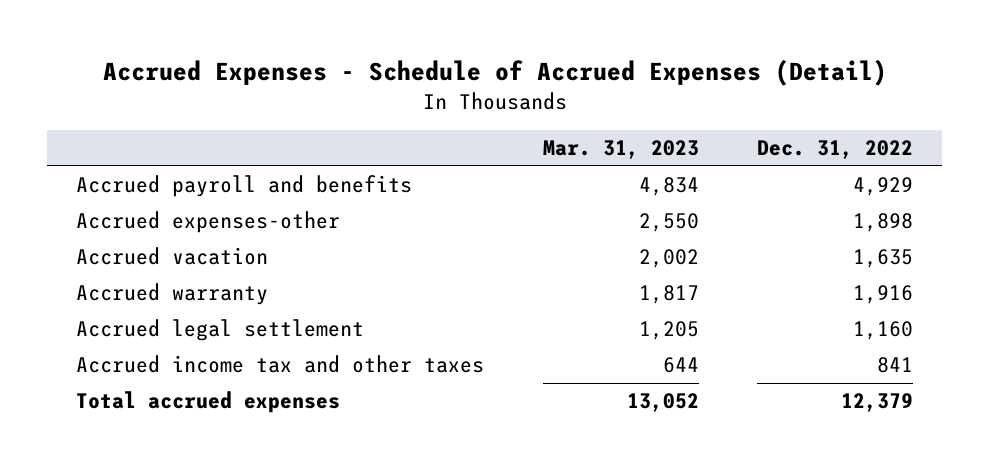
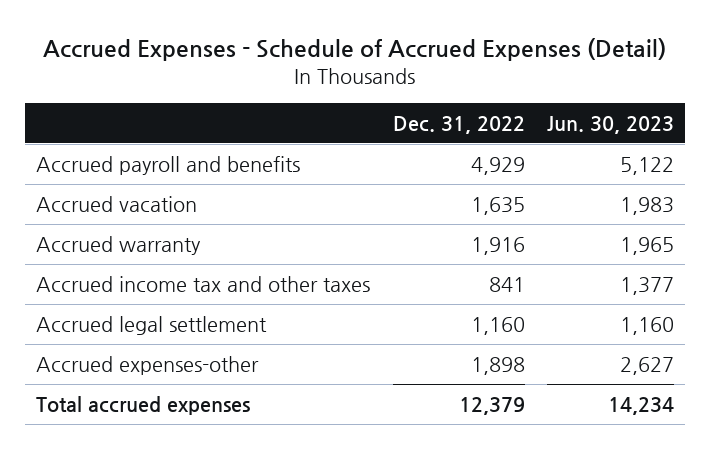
- | Mar. 31, 2023 | Dec. 31, 2022
+ | Dec. 31, 2022 | Jun. 30, 2023
moved down: Accrued legal settlement | 1,160 | 1,160
moved down: Accrued expenses-other | 1,898 | 2,627

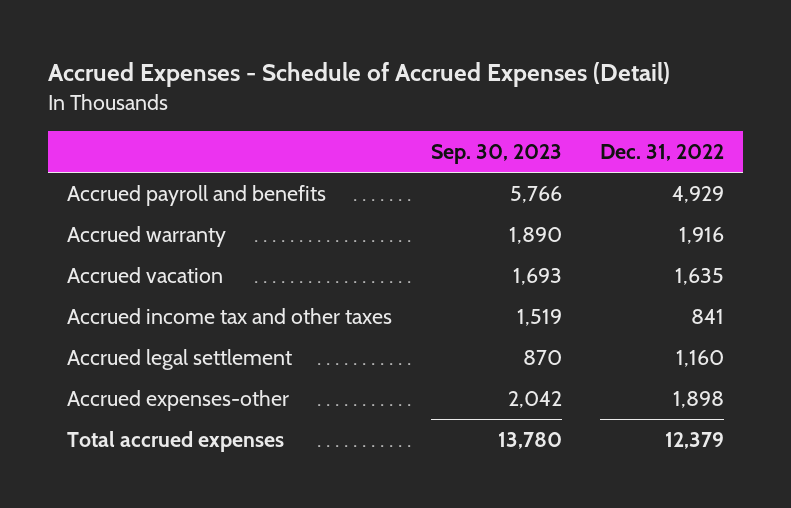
- | Dec. 31, 2022 | Jun. 30, 2023
+ | Sep. 30, 2023 | Dec. 31, 2022
moved down: Accrued vacation | 1,693 | 1,635

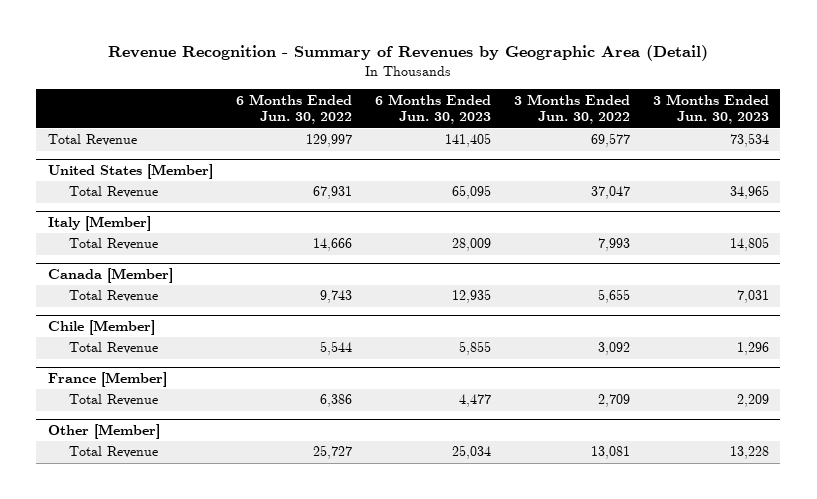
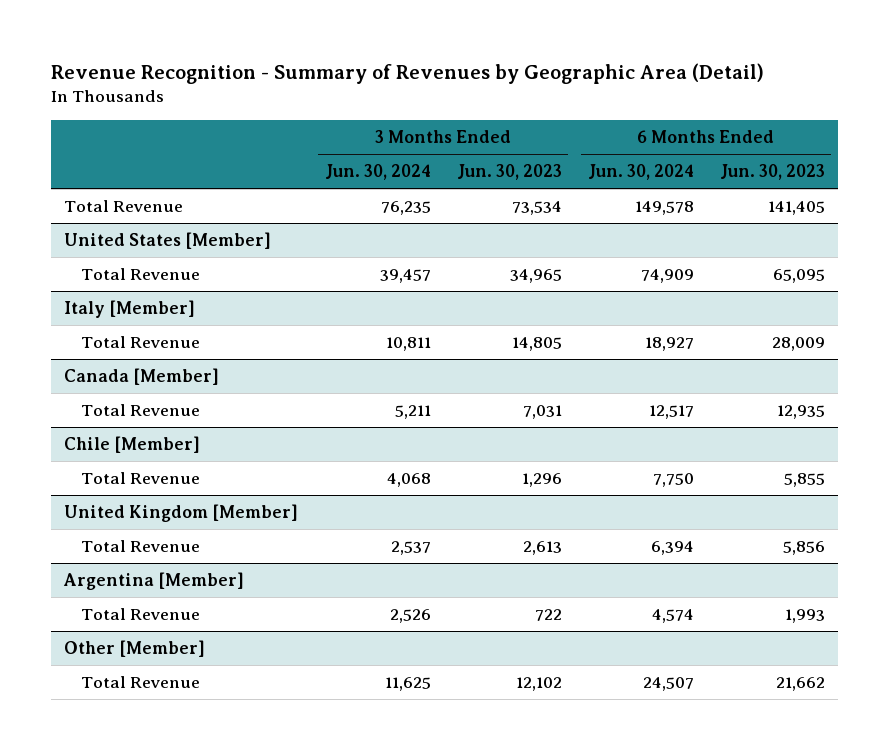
- | 6 Months Ended Jun. 30, 2022 | 6 Months Ended Jun. 30, 2023 | 3 Months Ended Jun. 30, 2022 | 3 Months Ended Jun. 30, 2023
+ | 3 Months Ended Jun. 30, 2024 | 3 Months Ended Jun. 30, 2023 | 6 Months Ended Jun. 30, 2024 | 6 Months Ended Jun. 30, 2023
- France [Member]
- Total Revenue | 6,386 | 4,477 | 2,709 | 2,209
+ United Kingdom [Member]
+ Total Revenue | 2,537 | 2,613 | 6,394 | 5,856
+ Argentina [Member]
+ Total Revenue | 2,526 | 722 | 4,574 | 1,993
@ Other [Member]
- Total Revenue | 25,727 | 25,034 | 13,081 | 13,228
+ Total Revenue | 11,625 | 12,102 | 24,507 | 21,662

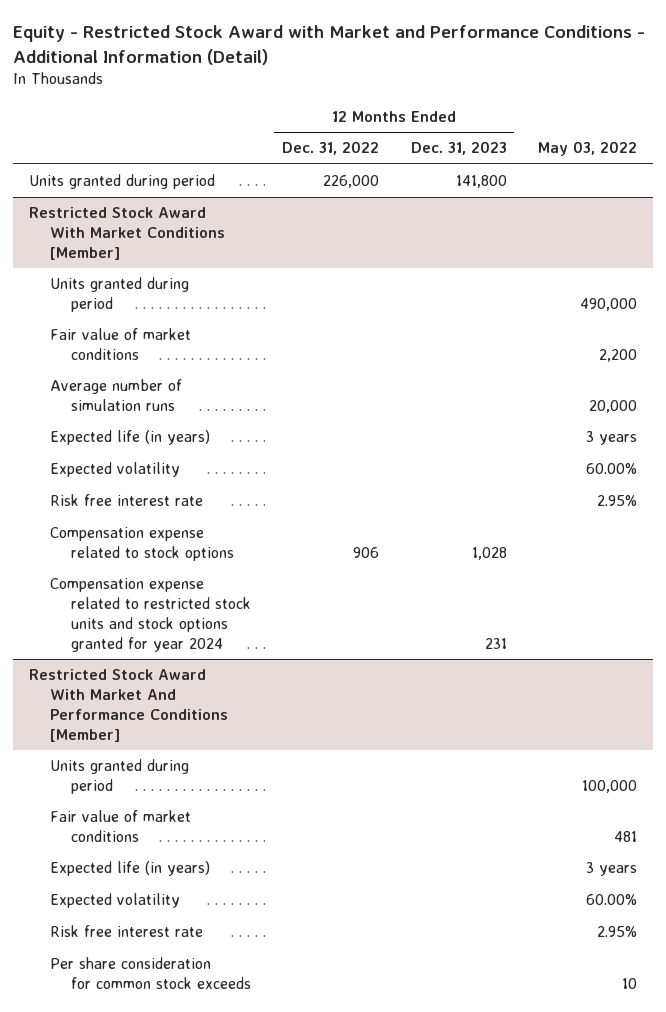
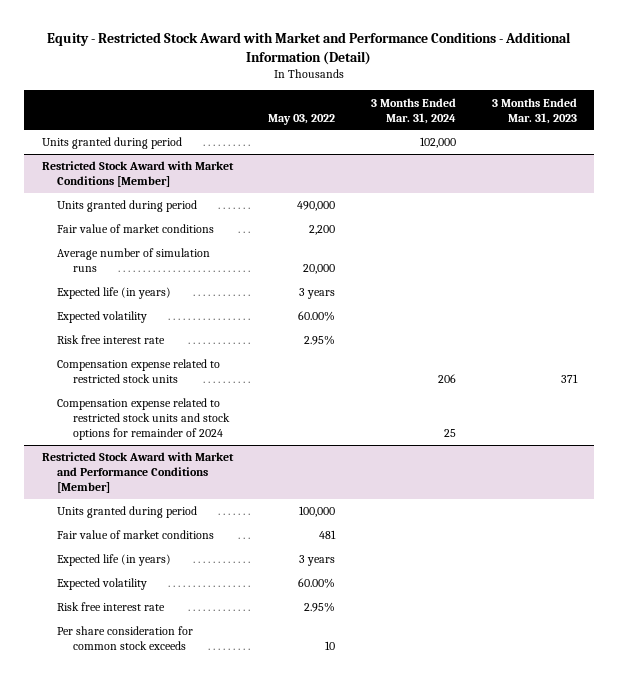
- | 12 Months Ended Dec. 31, 2022 | 12 Months Ended Dec. 31, 2023 | May 03, 2022
+ | May 03, 2022 | 3 Months Ended Mar. 31, 2024 | 3 Months Ended Mar. 31, 2023
- Restricted Stock Award With Market Conditions [Member]
+ Restricted Stock Award with Market Conditions [Member]
- Compensation expense related to stock options | 906 | 1,028 |
- Compensation expense related to restricted stock units and stock options granted for year 2024 | | 231 |
- Restricted Stock Award With Market And Performance Conditions [Member]
+ Compensation expense related to restricted stock units | | 206 | 371
+ Compensation expense related to restricted stock units and stock options for remainder of 2024 | | 25 |
+ Restricted Stock Award with Market and Performance Conditions [Member]

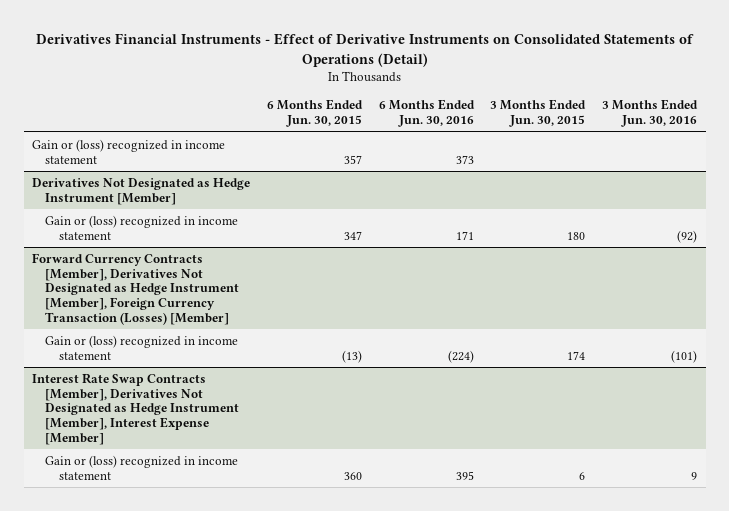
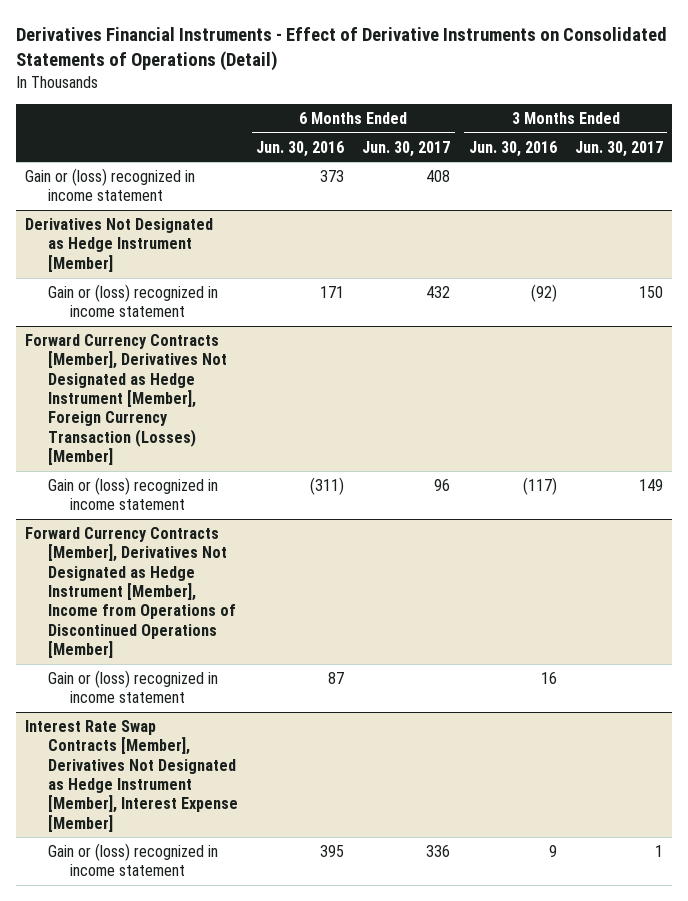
- | 6 Months Ended Jun. 30, 2015 | 6 Months Ended Jun. 30, 2016 | 3 Months Ended Jun. 30, 2015 | 3 Months Ended Jun. 30, 2016
+ | 6 Months Ended Jun. 30, 2016 | 6 Months Ended Jun. 30, 2017 | 3 Months Ended Jun. 30, 2016 | 3 Months Ended Jun. 30, 2017
@ Forward Currency Contracts [Member], Derivatives Not Designated as Hedge Instrument [Member], Foreign Currency Transaction (Losses) [Member]
- Gain or (loss) recognized in income statement | (13) | (224) | 174 | (101)
+ Gain or (loss) recognized in income statement | (311) | 96 | (117) | 149
+ Forward Currency Contracts [Member], Derivatives Not Designated as Hedge Instrument [Member], Income from Operations of Discontinued Operations [Member]
+ Gain or (loss) recognized in income statement | 87 | | 16 |

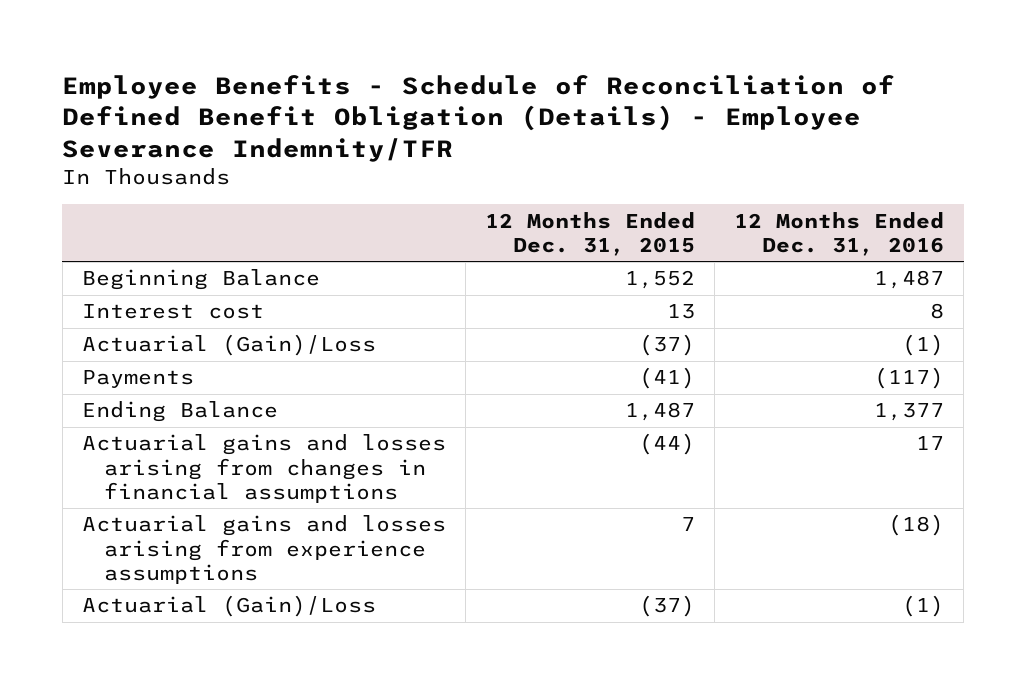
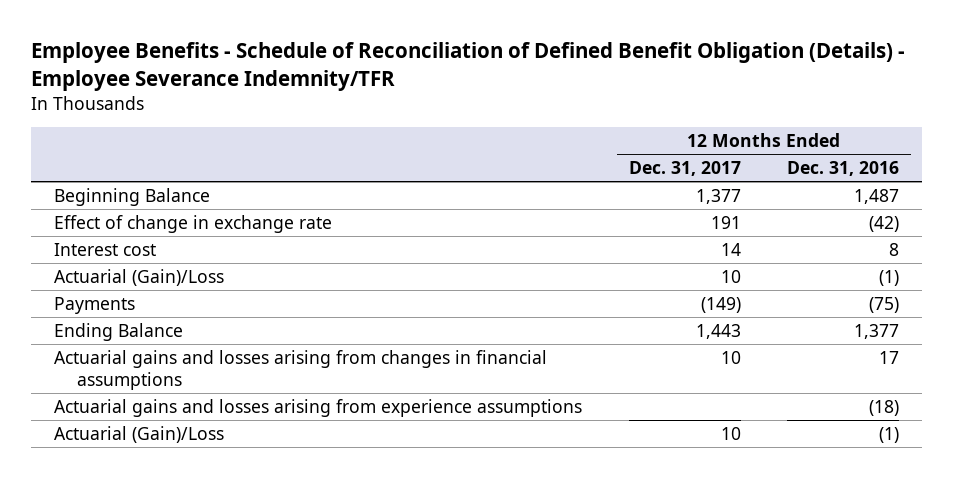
- | 12 Months Ended Dec. 31, 2015 | 12 Months Ended Dec. 31, 2016
+ | 12 Months Ended Dec. 31, 2017 | 12 Months Ended Dec. 31, 2016
+ Effect of change in exchange rate | 191 | (42)
- Payments | (41) | (117)
+ Payments | (149) | (75)

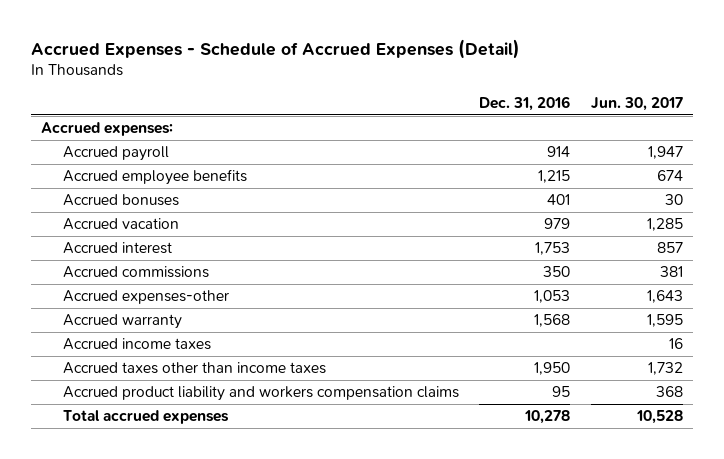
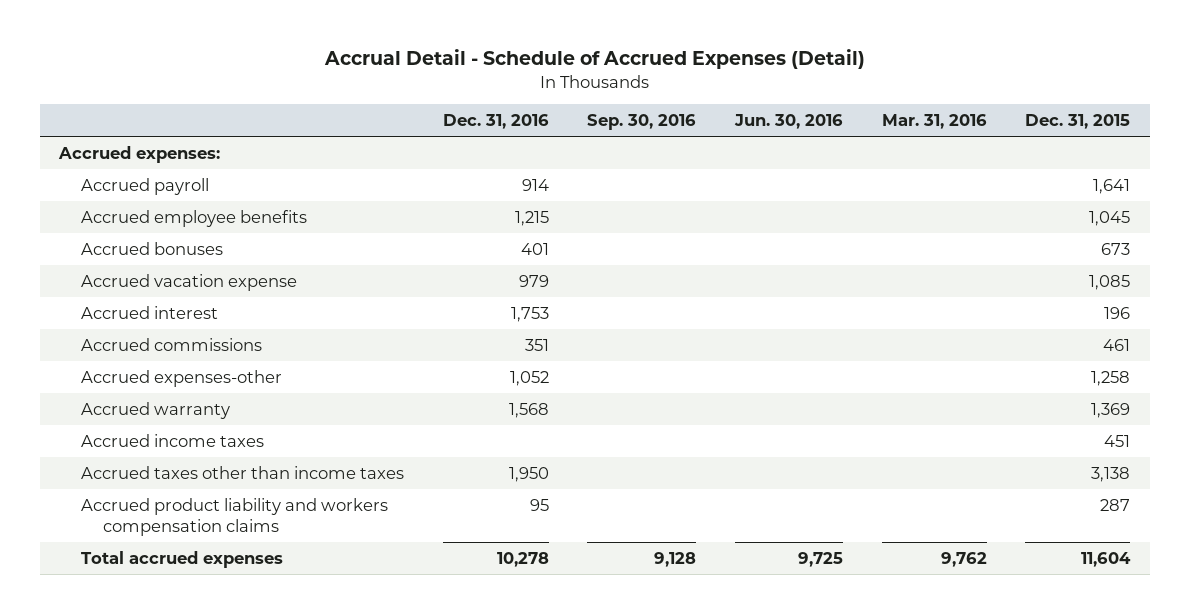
- Accrued Expenses - Schedule of Accrued Expenses (Detail)
+ Accrual Detail - Schedule of Accrued Expenses (Detail)
- | Dec. 31, 2016 | Jun. 30, 2017
+ | Dec. 31, 2016 | Sep. 30, 2016 | Jun. 30, 2016 | Mar. 31, 2016 | Dec. 31, 2015
- Accrued vacation | 979 | 1,285
+ Accrued vacation expense | 979 | | | | 1,085
- Accrued commissions | 350 | 381
- Accrued expenses-other | 1,053 | 1,643
+ Accrued commissions | 351 | | | | 461
+ Accrued expenses-other | 1,052 | | | | 1,258

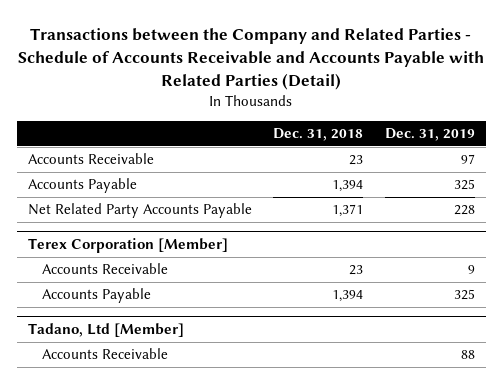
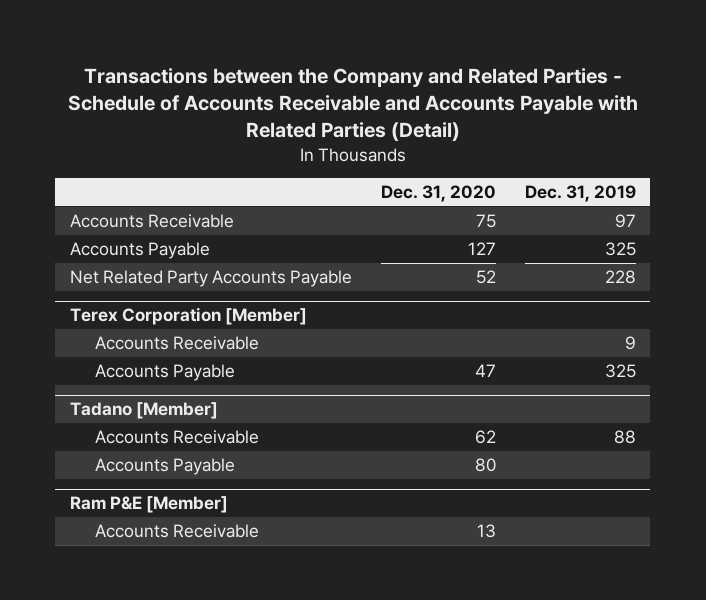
- | Dec. 31, 2018 | Dec. 31, 2019
+ | Dec. 31, 2020 | Dec. 31, 2019
- Tadano, Ltd [Member]
+ Tadano [Member]
+ Accounts Payable | 80 |
+ Ram P&E [Member]
+ Accounts Receivable | 13 |

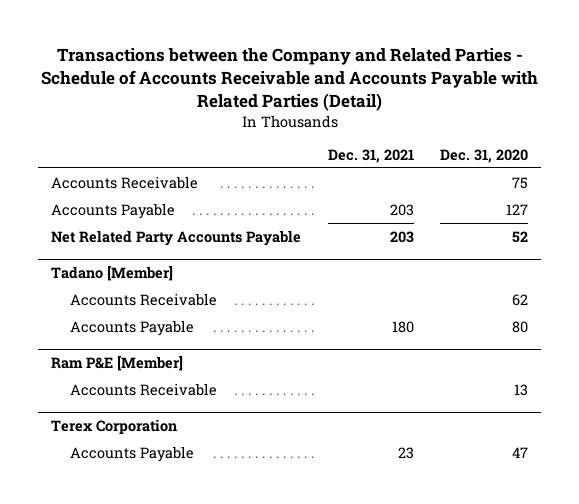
- | Dec. 31, 2020 | Dec. 31, 2019
+ | Dec. 31, 2021 | Dec. 31, 2020
- Terex Corporation [Member]
- Accounts Receivable | | 9
- Accounts Payable | 47 | 325
+ Terex Corporation
+ Accounts Payable | 23 | 47

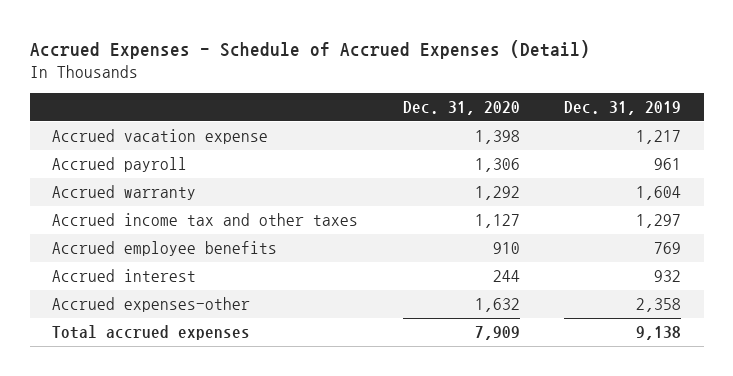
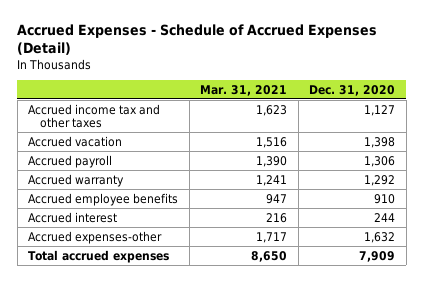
- | Dec. 31, 2020 | Dec. 31, 2019
+ | Mar. 31, 2021 | Dec. 31, 2020
- Accrued vacation expense | 1,398 | 1,217
moved up: Accrued income tax and other taxes | 1,623 | 1,127
+ Accrued vacation | 1,516 | 1,398

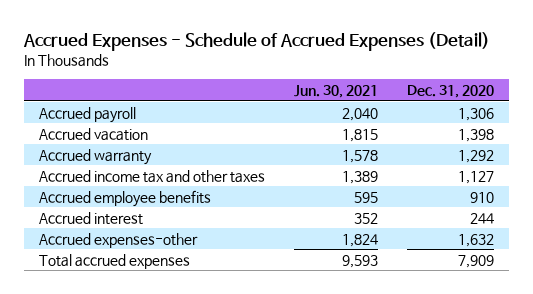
- | Mar. 31, 2021 | Dec. 31, 2020
+ | Jun. 30, 2021 | Dec. 31, 2020
moved down: Accrued vacation | 1,815 | 1,398
moved down: Accrued income tax and other taxes | 1,389 | 1,127

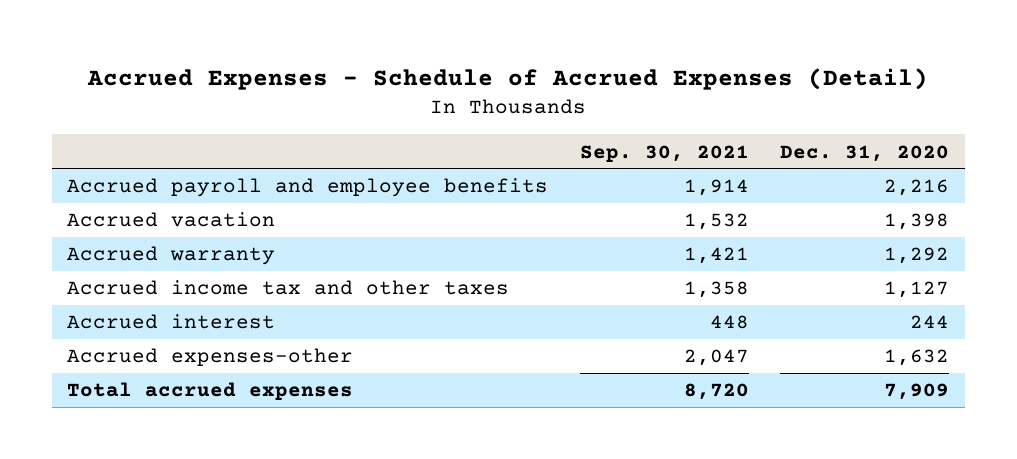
- | Jun. 30, 2021 | Dec. 31, 2020
+ | Sep. 30, 2021 | Dec. 31, 2020
- Accrued payroll | 2,040 | 1,306
+ Accrued payroll and employee benefits | 1,914 | 2,216
- Accrued employee benefits | 595 | 910

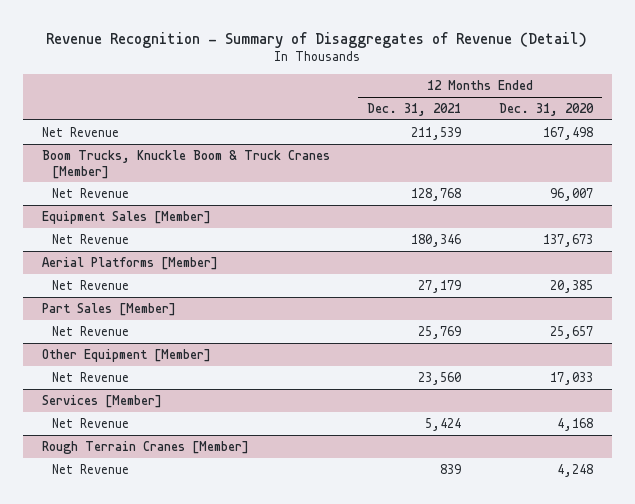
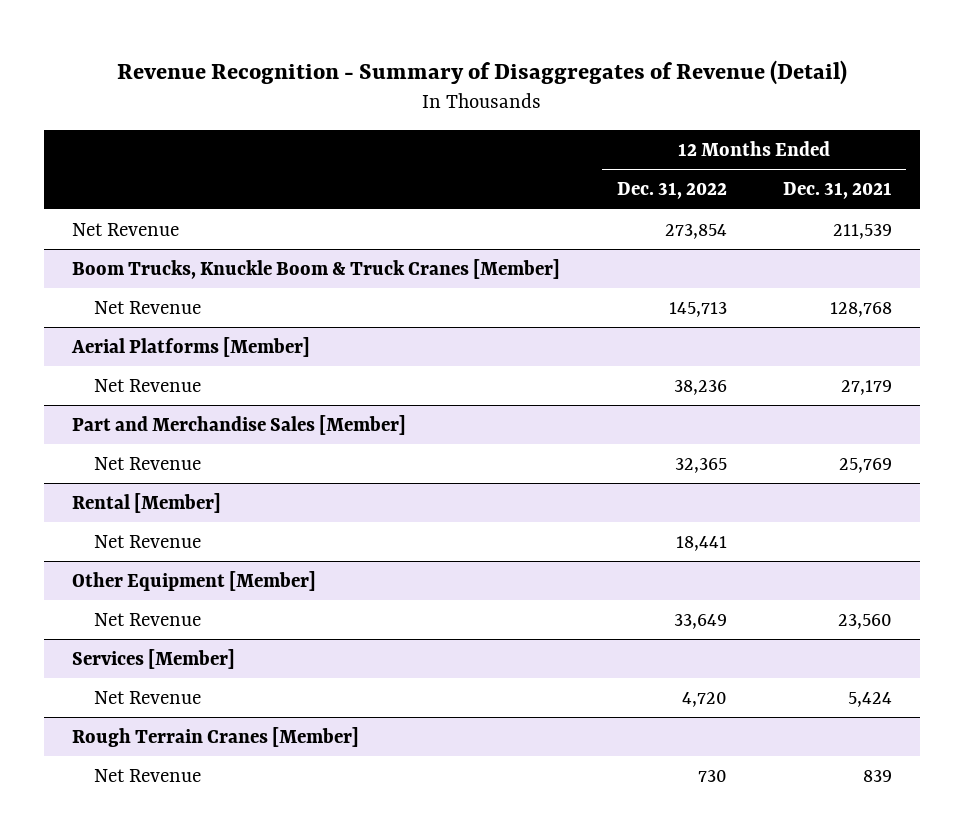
- | 12 Months Ended Dec. 31, 2021 | 12 Months Ended Dec. 31, 2020
+ | 12 Months Ended Dec. 31, 2022 | 12 Months Ended Dec. 31, 2021
- Equipment Sales [Member]
- Net Revenue | 180,346 | 137,673
- Part Sales [Member]
+ Part and Merchandise Sales [Member]
+ Rental [Member]
+ Net Revenue | 18,441 |

